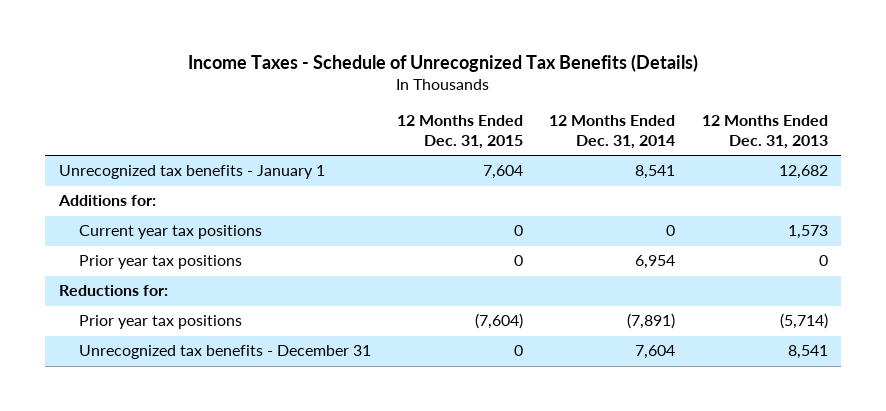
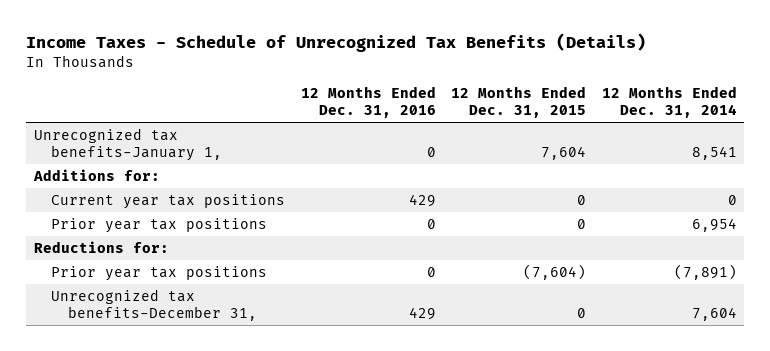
- | 12 Months Ended Dec. 31, 2015 | 12 Months Ended Dec. 31, 2014 | 12 Months Ended Dec. 31, 2013
+ | 12 Months Ended Dec. 31, 2016 | 12 Months Ended Dec. 31, 2015 | 12 Months Ended Dec. 31, 2014
- Unrecognized tax benefits - January 1 | 7,604 | 8,541 | 12,682
+ Unrecognized tax benefits-January 1, | 0 | 7,604 | 8,541
- Unrecognized tax benefits - December 31 | 0 | 7,604 | 8,541
+ Unrecognized tax benefits-December 31, | 429 | 0 | 7,604

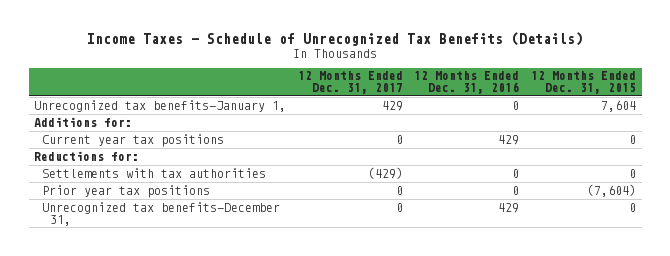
- | 12 Months Ended Dec. 31, 2016 | 12 Months Ended Dec. 31, 2015 | 12 Months Ended Dec. 31, 2014
+ | 12 Months Ended Dec. 31, 2017 | 12 Months Ended Dec. 31, 2016 | 12 Months Ended Dec. 31, 2015
- Prior year tax positions | 0 | 0 | 6,954
+ Settlements with tax authorities | (429) | 0 | 0

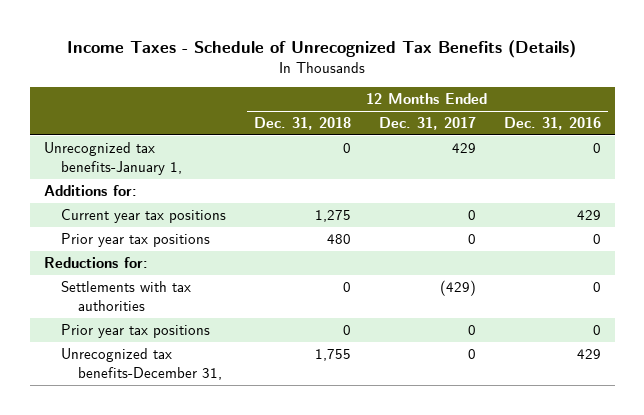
- | 12 Months Ended Dec. 31, 2017 | 12 Months Ended Dec. 31, 2016 | 12 Months Ended Dec. 31, 2015
+ | 12 Months Ended Dec. 31, 2018 | 12 Months Ended Dec. 31, 2017 | 12 Months Ended Dec. 31, 2016
+ Prior year tax positions | 480 | 0 | 0

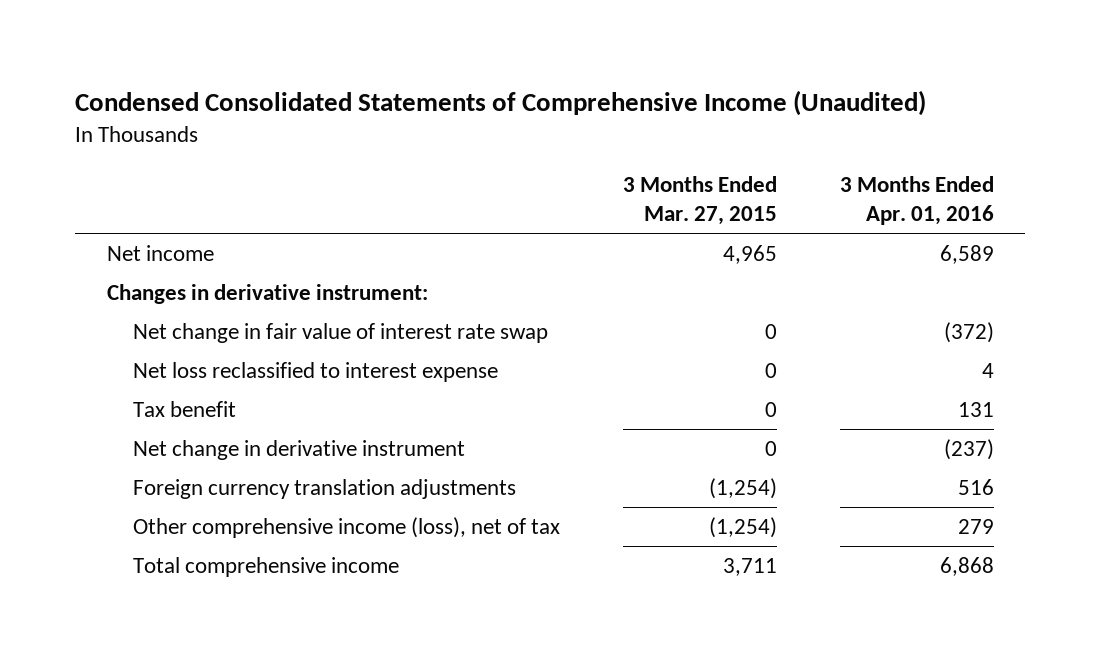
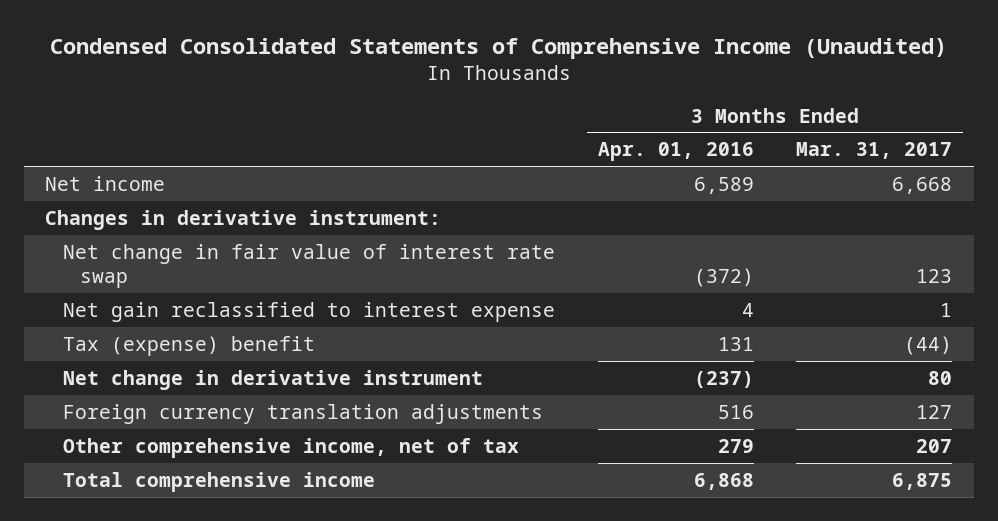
- | 3 Months Ended Mar. 27, 2015 | 3 Months Ended Apr. 01, 2016
+ | 3 Months Ended Apr. 01, 2016 | 3 Months Ended Mar. 31, 2017
- Net loss reclassified to interest expense | 0 | 4
- Tax benefit | 0 | 131
+ Net gain reclassified to interest expense | 4 | 1
+ Tax (expense) benefit | 131 | (44)
- Other comprehensive income (loss), net of tax | (1,254) | 279
+ Other comprehensive income, net of tax | 279 | 207

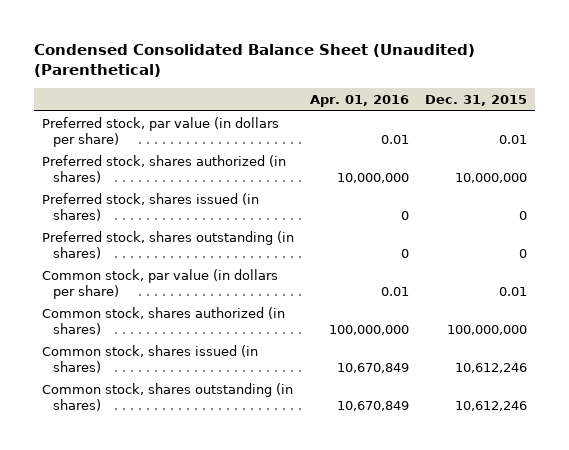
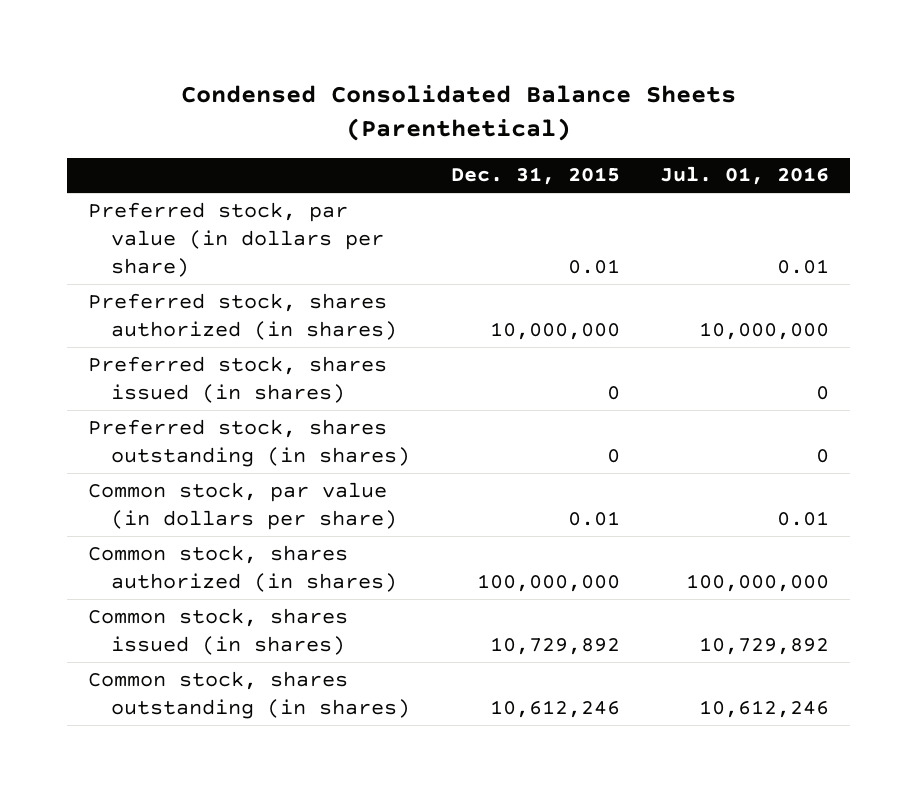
- Condensed Consolidated Balance Sheet (Unaudited) (Parenthetical)
+ Condensed Consolidated Balance Sheets (Parenthetical)
- | Apr. 01, 2016 | Dec. 31, 2015
+ | Dec. 31, 2015 | Jul. 01, 2016
- Common stock, shares issued (in shares) | 10,670,849 | 10,612,246
+ Common stock, shares issued (in shares) | 10,729,892 | 10,729,892

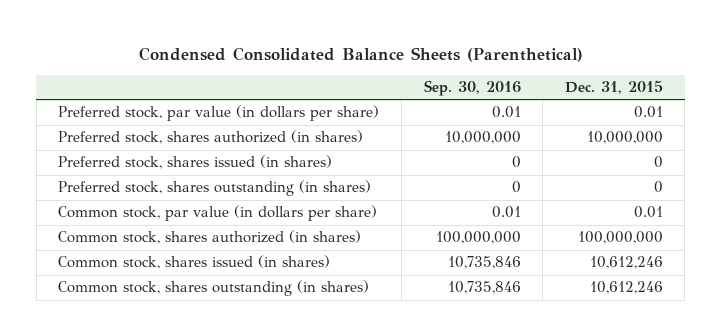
- | Dec. 31, 2015 | Jul. 01, 2016
+ | Sep. 30, 2016 | Dec. 31, 2015
- Common stock, shares issued (in shares) | 10,729,892 | 10,729,892
+ Common stock, shares issued (in shares) | 10,735,846 | 10,612,246

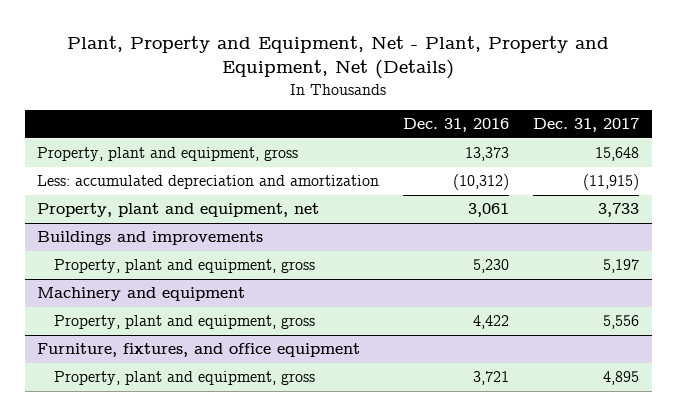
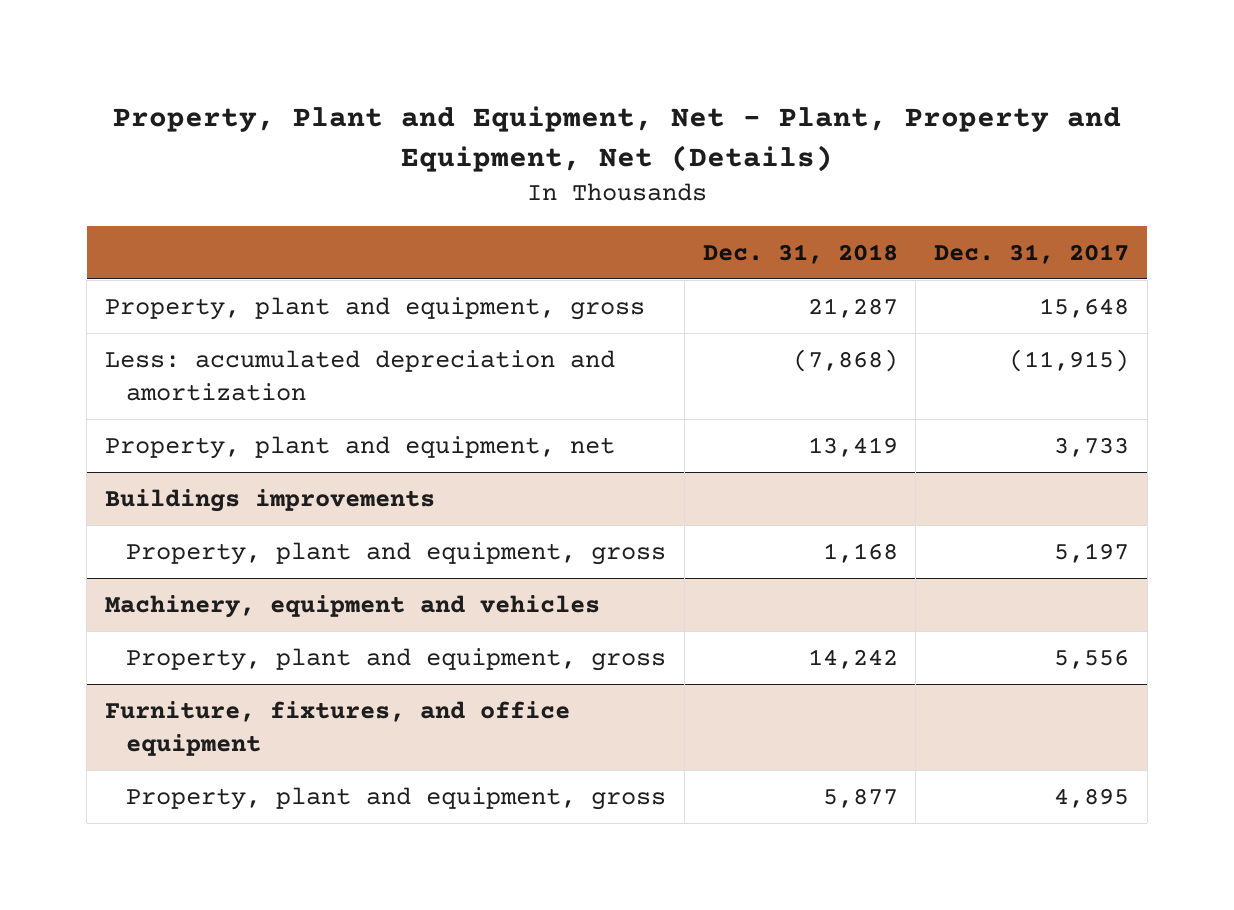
- Plant, Property and Equipment, Net - Plant, Property and Equipment, Net (Details)
+ Property, Plant and Equipment, Net - Plant, Property and Equipment, Net (Details)
- | Dec. 31, 2016 | Dec. 31, 2017
+ | Dec. 31, 2018 | Dec. 31, 2017
- Buildings and improvements
+ Buildings improvements
- Machinery and equipment
+ Machinery, equipment and vehicles

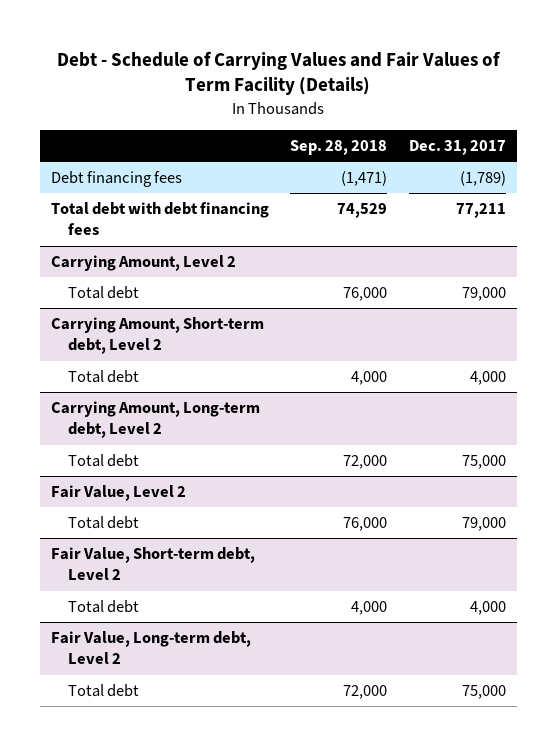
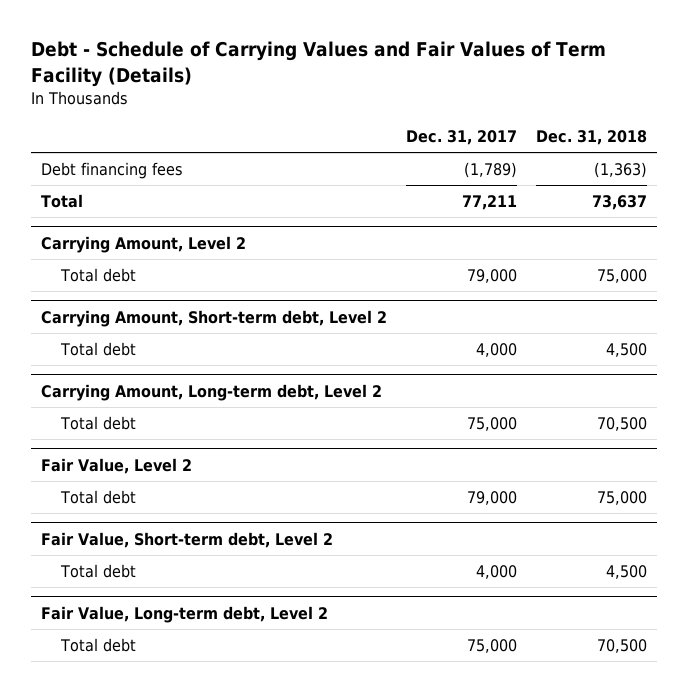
- | Sep. 28, 2018 | Dec. 31, 2017
+ | Dec. 31, 2017 | Dec. 31, 2018
- Total debt with debt financing fees | 74,529 | 77,211
+ Total | 77,211 | 73,637

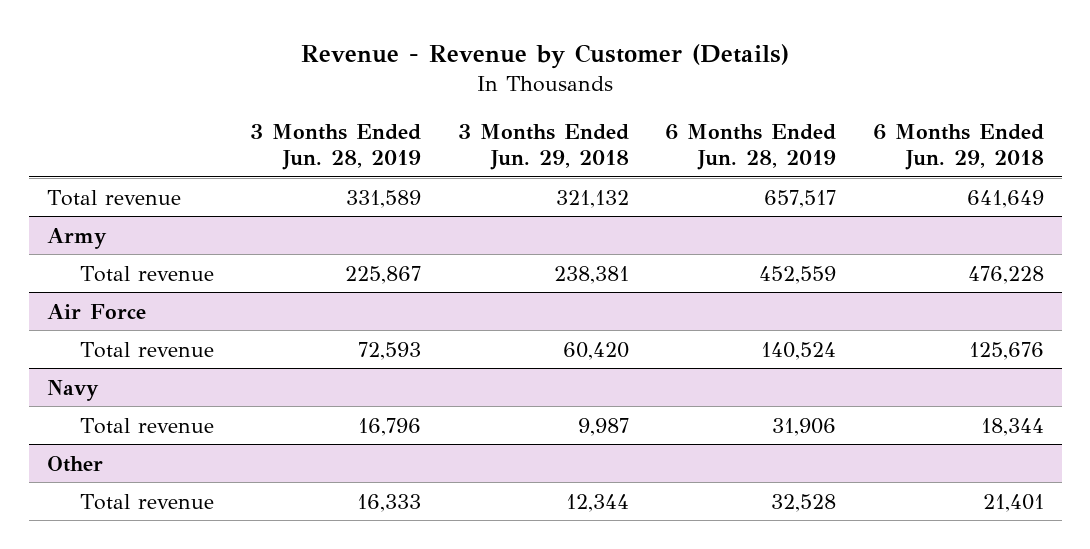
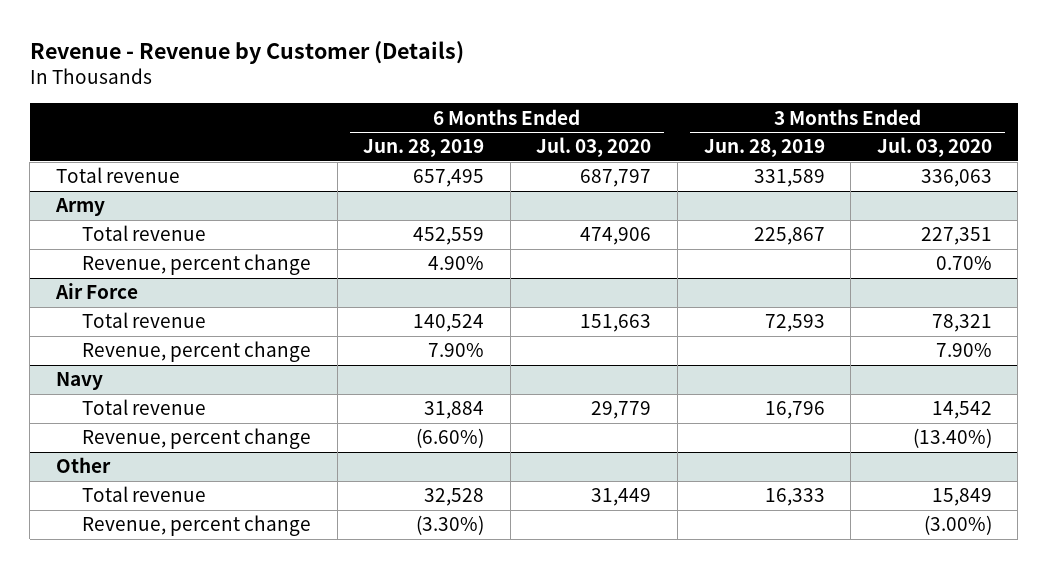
- | 3 Months Ended Jun. 28, 2019 | 3 Months Ended Jun. 29, 2018 | 6 Months Ended Jun. 28, 2019 | 6 Months Ended Jun. 29, 2018
+ | 6 Months Ended Jun. 28, 2019 | 6 Months Ended Jul. 03, 2020 | 3 Months Ended Jun. 28, 2019 | 3 Months Ended Jul. 03, 2020
- Total revenue | 331,589 | 321,132 | 657,517 | 641,649
+ Total revenue | 657,495 | 687,797 | 331,589 | 336,063
@ Army
+ Revenue, percent change | 4.90% | | | 0.70%
@ Air Force
+ Revenue, percent change | 7.90% | | | 7.90%
@ Navy
- Total revenue | 16,796 | 9,987 | 31,906 | 18,344
+ Total revenue | 31,884 | 29,779 | 16,796 | 14,542
+ Revenue, percent change | (6.60%) | | | (13.40%)
@ Other
+ Revenue, percent change | (3.30%) | | | (3.00%)

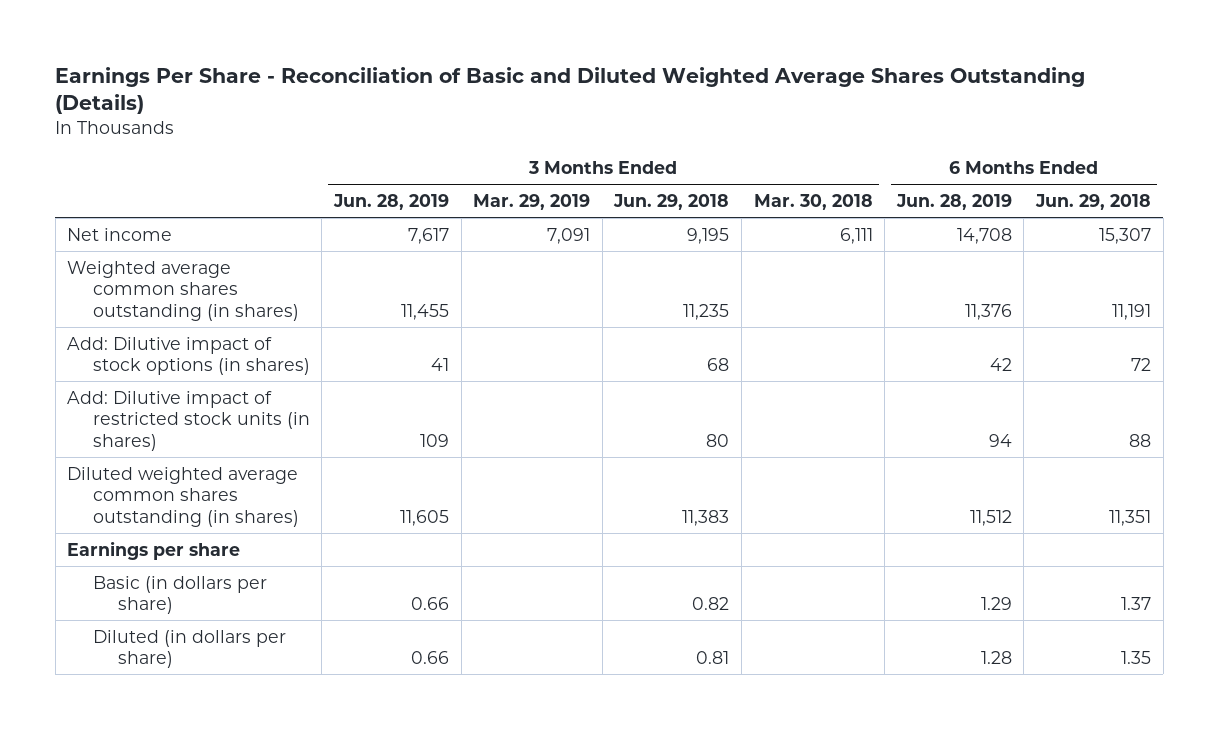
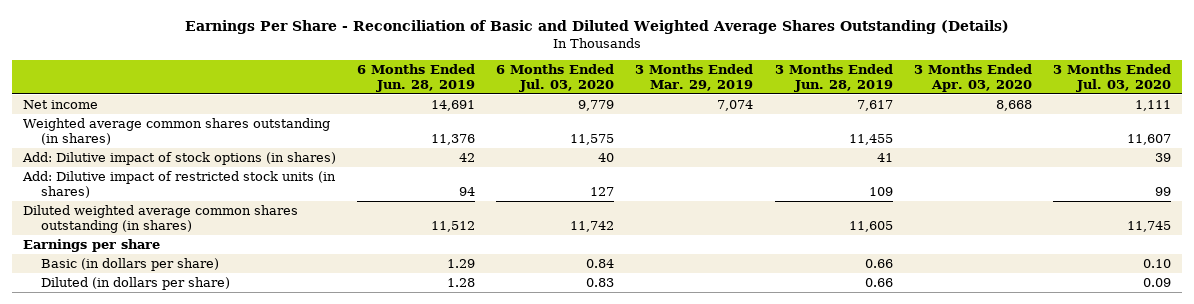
- | 3 Months Ended Jun. 28, 2019 | 3 Months Ended Mar. 29, 2019 | 3 Months Ended Jun. 29, 2018 | 3 Months Ended Mar. 30, 2018 | 6 Months Ended Jun. 28, 2019 | 6 Months Ended Jun. 29, 2018
+ | 6 Months Ended Jun. 28, 2019 | 6 Months Ended Jul. 03, 2020 | 3 Months Ended Mar. 29, 2019 | 3 Months Ended Jun. 28, 2019 | 3 Months Ended Apr. 03, 2020 | 3 Months Ended Jul. 03, 2020
- Net income | 7,617 | 7,091 | 9,195 | 6,111 | 14,708 | 15,307
+ Net income | 14,691 | 9,779 | 7,074 | 7,617 | 8,668 | 1,111

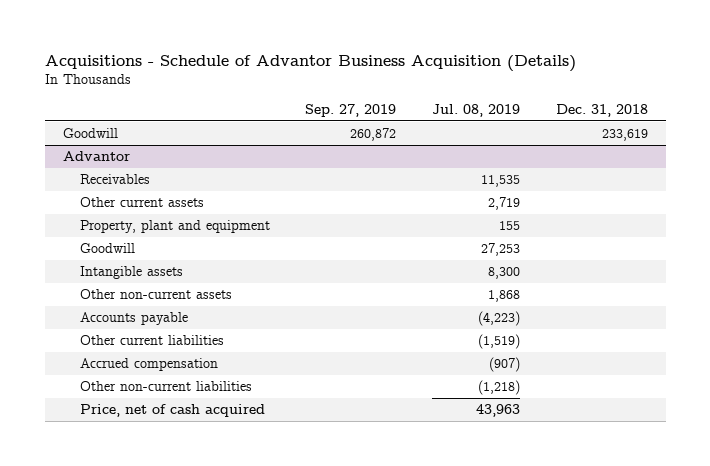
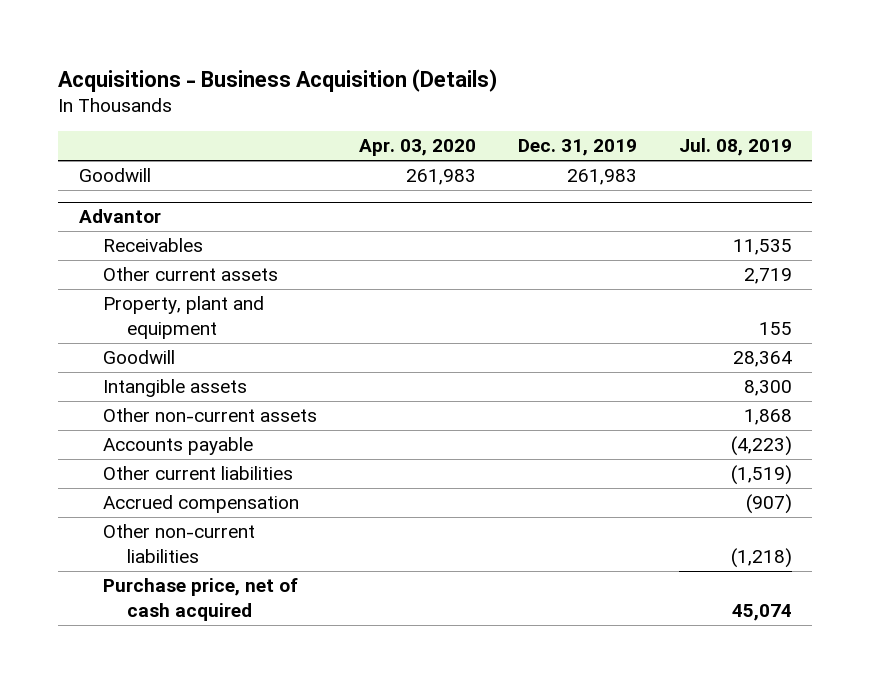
- Acquisitions - Schedule of Advantor Business Acquisition (Details)
+ Acquisitions - Business Acquisition (Details)
- | Sep. 27, 2019 | Jul. 08, 2019 | Dec. 31, 2018
+ | Apr. 03, 2020 | Dec. 31, 2019 | Jul. 08, 2019
@ Advantor
- Goodwill | | 27,253 |
+ Goodwill | | | 28,364
- Price, net of cash acquired | | 43,963 |
+ Purchase price, net of cash acquired | | | 45,074

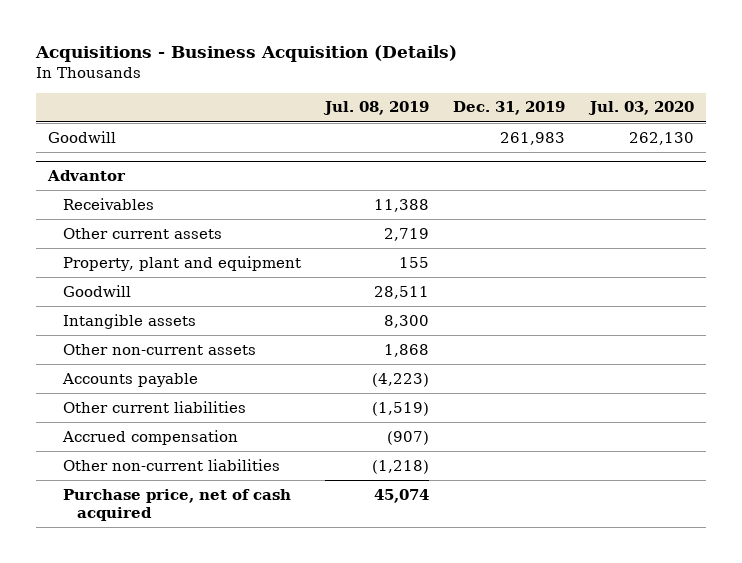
- | Apr. 03, 2020 | Dec. 31, 2019 | Jul. 08, 2019
+ | Jul. 08, 2019 | Dec. 31, 2019 | Jul. 03, 2020
@ Advantor
- Receivables | | | 11,535
+ Receivables | 11,388 | |
- Goodwill | | | 28,364
+ Goodwill | 28,511 | |

